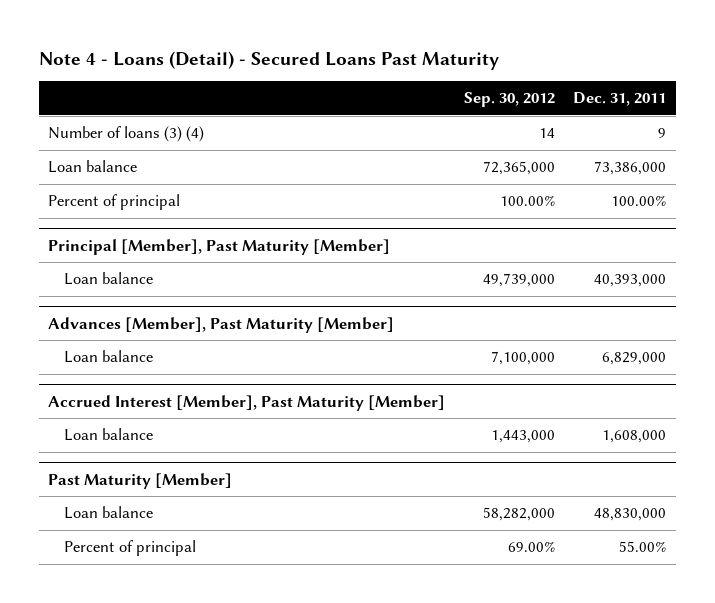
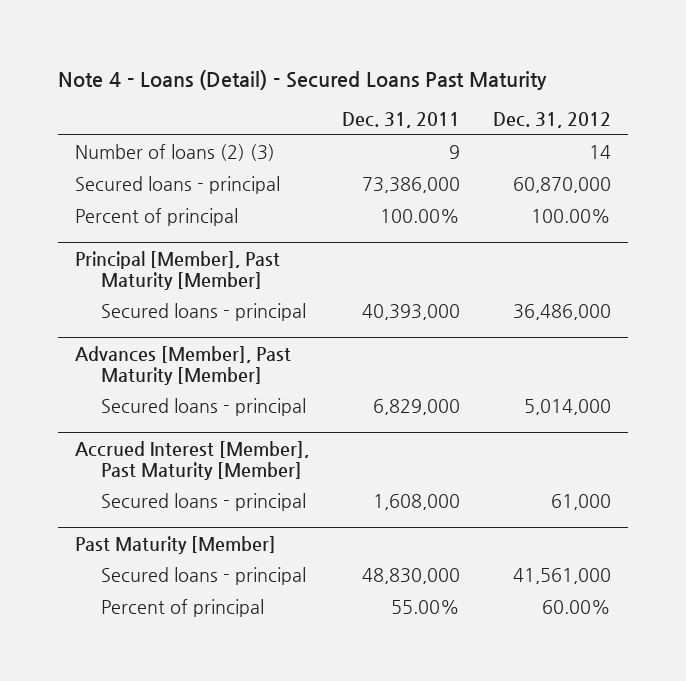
- | Sep. 30, 2012 | Dec. 31, 2011
+ | Dec. 31, 2011 | Dec. 31, 2012
- Number of loans (3) (4) | 14 | 9
- Loan balance | 72,365,000 | 73,386,000
+ Number of loans (2) (3) | 9 | 14
+ Secured loans - principal | 73,386,000 | 60,870,000
@ Principal [Member], Past Maturity [Member]
- Loan balance | 49,739,000 | 40,393,000
+ Secured loans - principal | 40,393,000 | 36,486,000
@ Advances [Member], Past Maturity [Member]
- Loan balance | 7,100,000 | 6,829,000
+ Secured loans - principal | 6,829,000 | 5,014,000
@ Accrued Interest [Member], Past Maturity [Member]
- Loan balance | 1,443,000 | 1,608,000
+ Secured loans - principal | 1,608,000 | 61,000
@ Past Maturity [Member]
- Loan balance | 58,282,000 | 48,830,000
+ Secured loans - principal | 48,830,000 | 41,561,000

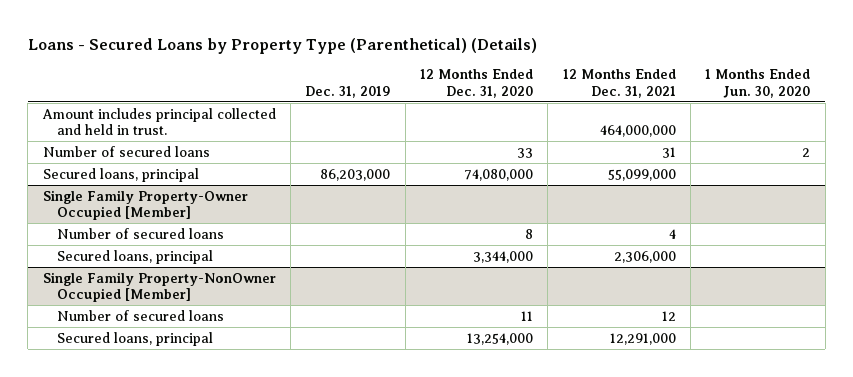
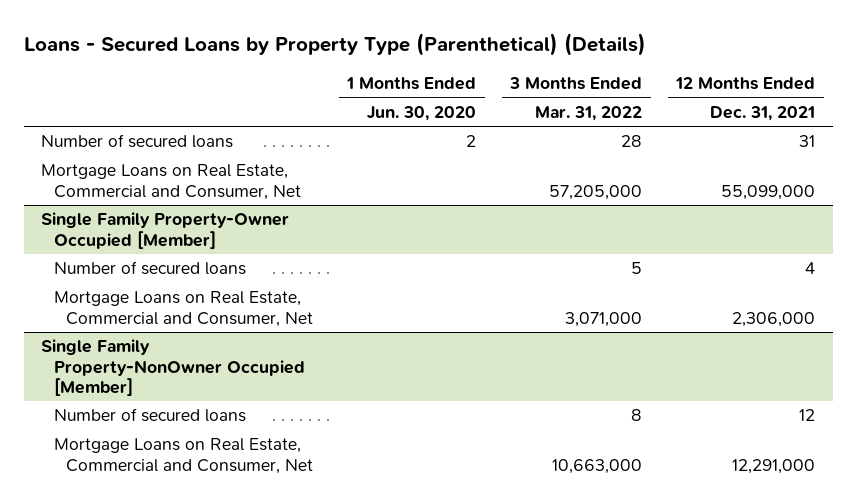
- | Dec. 31, 2019 | 12 Months Ended Dec. 31, 2020 | 12 Months Ended Dec. 31, 2021 | 1 Months Ended Jun. 30, 2020
+ | 1 Months Ended Jun. 30, 2020 | 3 Months Ended Mar. 31, 2022 | 12 Months Ended Dec. 31, 2021
- Amount includes principal collected and held in trust. | | | 464,000,000 |
- Secured loans, principal | 86,203,000 | 74,080,000 | 55,099,000 |
+ Mortgage Loans on Real Estate, Commercial and Consumer, Net | | 57,205,000 | 55,099,000
@ Single Family Property-Owner Occupied [Member]
- Secured loans, principal | | 3,344,000 | 2,306,000 |
+ Mortgage Loans on Real Estate, Commercial and Consumer, Net | | 3,071,000 | 2,306,000
@ Single Family Property-NonOwner Occupied [Member]
- Secured loans, principal | | 13,254,000 | 12,291,000 |
+ Mortgage Loans on Real Estate, Commercial and Consumer, Net | | 10,663,000 | 12,291,000

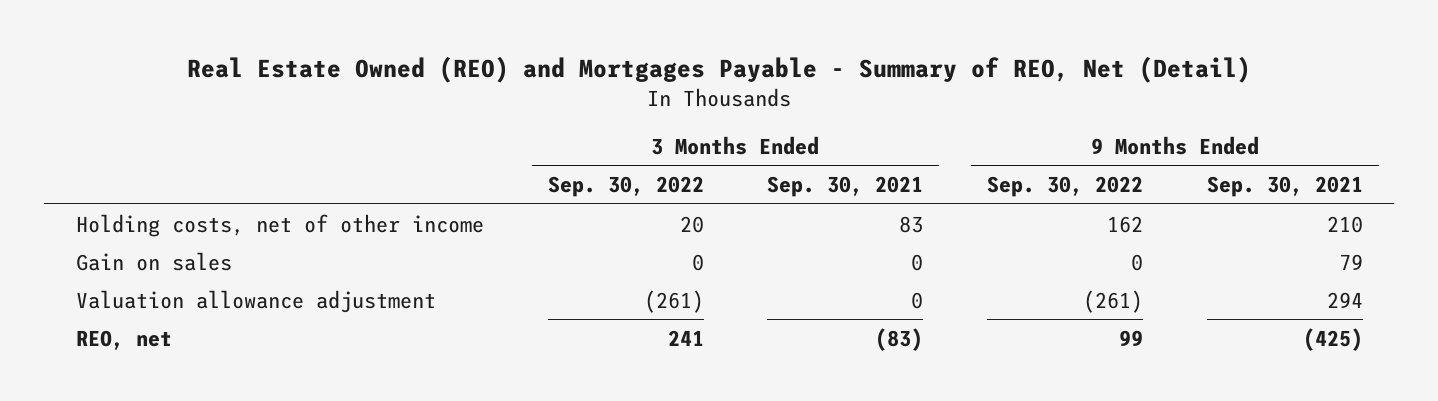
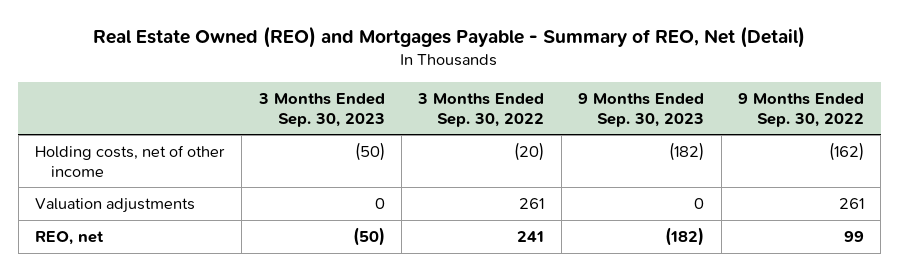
- | 3 Months Ended Sep. 30, 2022 | 3 Months Ended Sep. 30, 2021 | 9 Months Ended Sep. 30, 2022 | 9 Months Ended Sep. 30, 2021
+ | 3 Months Ended Sep. 30, 2023 | 3 Months Ended Sep. 30, 2022 | 9 Months Ended Sep. 30, 2023 | 9 Months Ended Sep. 30, 2022
- Holding costs, net of other income | 20 | 83 | 162 | 210
- Gain on sales | 0 | 0 | 0 | 79
- Valuation allowance adjustment | (261) | 0 | (261) | 294
+ Holding costs, net of other income | (50) | (20) | (182) | (162)
+ Valuation adjustments | 0 | 261 | 0 | 261

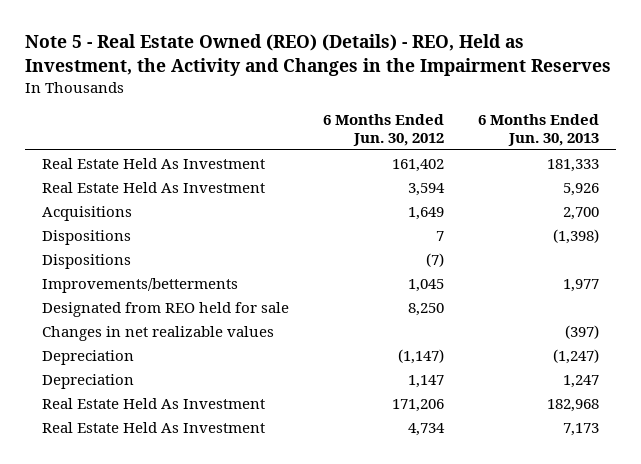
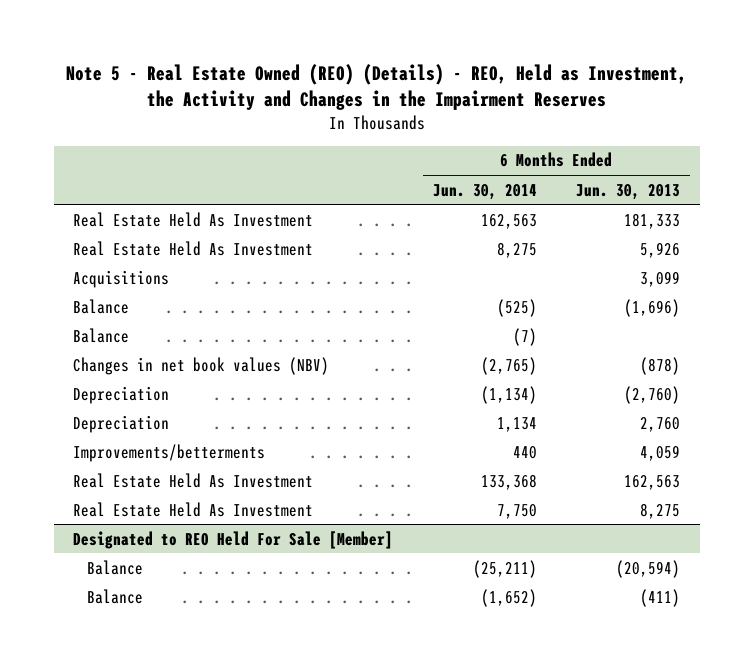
- | 6 Months Ended Jun. 30, 2012 | 6 Months Ended Jun. 30, 2013
+ | 6 Months Ended Jun. 30, 2014 | 6 Months Ended Jun. 30, 2013
- Acquisitions | 1,649 | 2,700
- Dispositions | 7 | (1,398)
- Dispositions | (7) |
- Improvements/betterments | 1,045 | 1,977
- Designated from REO held for sale | 8,250 |
- Changes in net realizable values | | (397)
- Depreciation | (1,147) | (1,247)
- Depreciation | 1,147 | 1,247
- Real Estate Held As Investment | 171,206 | 182,968
- Real Estate Held As Investment | 4,734 | 7,173
+ Acquisitions | | 3,099
+ Balance | (525) | (1,696)
+ Balance | (7) |
+ Changes in net book values (NBV) | (2,765) | (878)
+ Depreciation | (1,134) | (2,760)
+ Depreciation | 1,134 | 2,760
+ Improvements/betterments | 440 | 4,059
+ Real Estate Held As Investment | 133,368 | 162,563
+ Real Estate Held As Investment | 7,750 | 8,275
+ Designated to REO Held For Sale [Member]
+ Balance | (25,211) | (20,594)
+ Balance | (1,652) | (411)

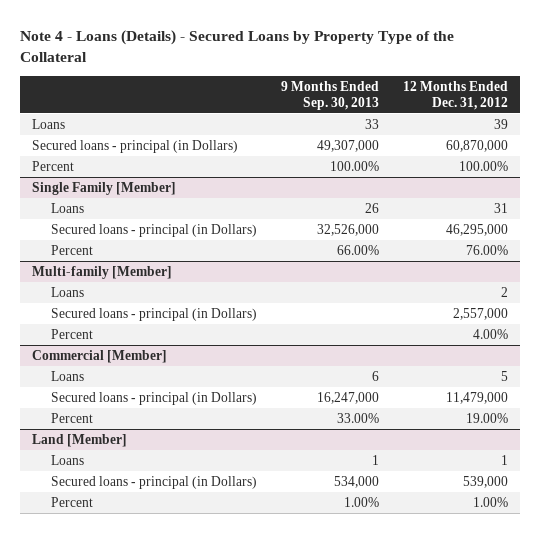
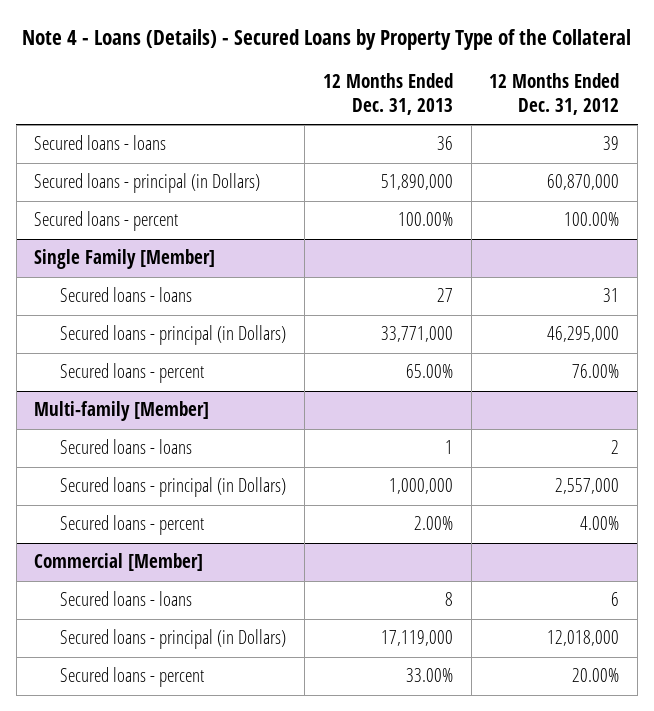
- | 9 Months Ended Sep. 30, 2013 | 12 Months Ended Dec. 31, 2012
+ | 12 Months Ended Dec. 31, 2013 | 12 Months Ended Dec. 31, 2012
- Loans | 33 | 39
+ Secured loans - loans | 36 | 39
- Percent | 100.00% | 100.00%
+ Secured loans - percent | 100.00% | 100.00%
@ Single Family [Member]
- Loans | 26 | 31
+ Secured loans - loans | 27 | 31
- Percent | 66.00% | 76.00%
+ Secured loans - percent | 65.00% | 76.00%
@ Multi-family [Member]
- Loans | | 2
+ Secured loans - loans | 1 | 2
- Percent | | 4.00%
+ Secured loans - percent | 2.00% | 4.00%
@ Commercial [Member]
- Loans | 6 | 5
- Secured loans - principal (in Dollars) | 16,247,000 | 11,479,000
- Percent | 33.00% | 19.00%
- Land [Member]
- Loans | 1 | 1
- Secured loans - principal (in Dollars) | 534,000 | 539,000
- Percent | 1.00% | 1.00%
@ Commercial [Member]
+ Secured loans - loans | 8 | 6
+ Secured loans - principal (in Dollars) | 17,119,000 | 12,018,000
+ Secured loans - percent | 33.00% | 20.00%

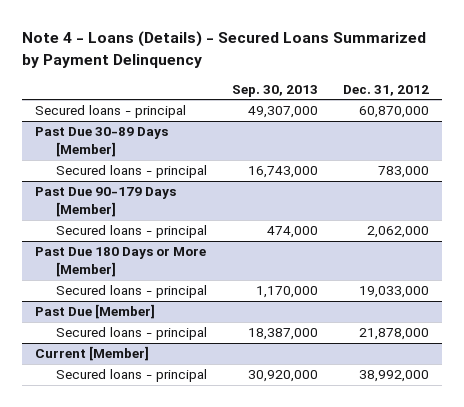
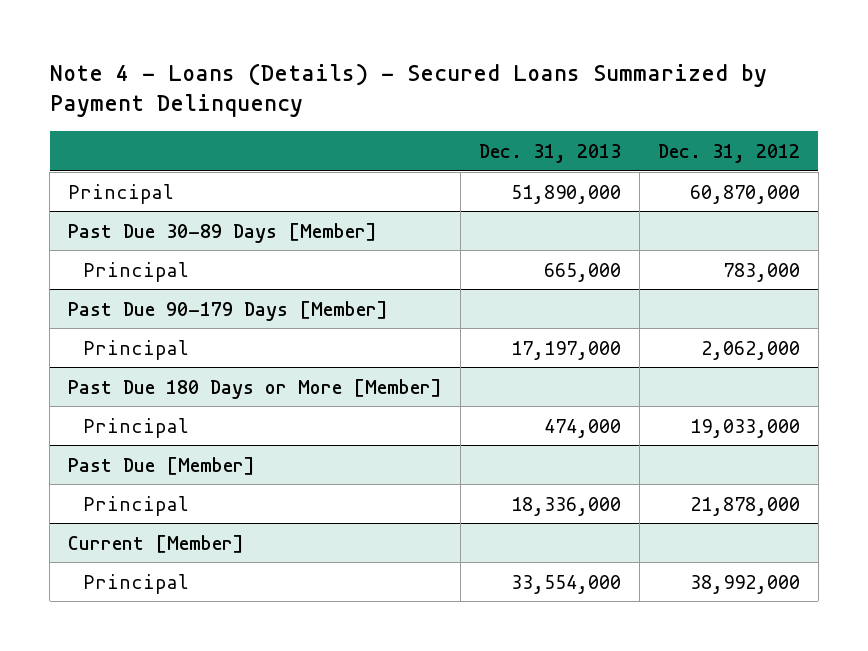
- | Sep. 30, 2013 | Dec. 31, 2012
+ | Dec. 31, 2013 | Dec. 31, 2012
- Secured loans - principal | 49,307,000 | 60,870,000
+ Principal | 51,890,000 | 60,870,000
@ Past Due 30-89 Days [Member]
- Secured loans - principal | 16,743,000 | 783,000
+ Principal | 665,000 | 783,000
@ Past Due 90-179 Days [Member]
- Secured loans - principal | 474,000 | 2,062,000
+ Principal | 17,197,000 | 2,062,000
@ Past Due 180 Days or More [Member]
- Secured loans - principal | 1,170,000 | 19,033,000
+ Principal | 474,000 | 19,033,000
@ Past Due [Member]
- Secured loans - principal | 18,387,000 | 21,878,000
+ Principal | 18,336,000 | 21,878,000
@ Current [Member]
- Secured loans - principal | 30,920,000 | 38,992,000
+ Principal | 33,554,000 | 38,992,000

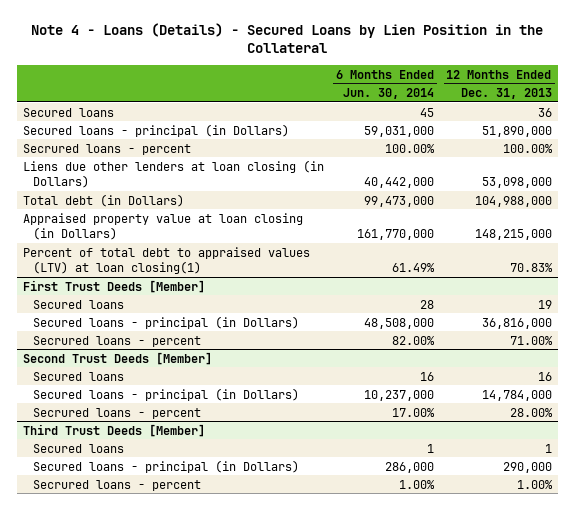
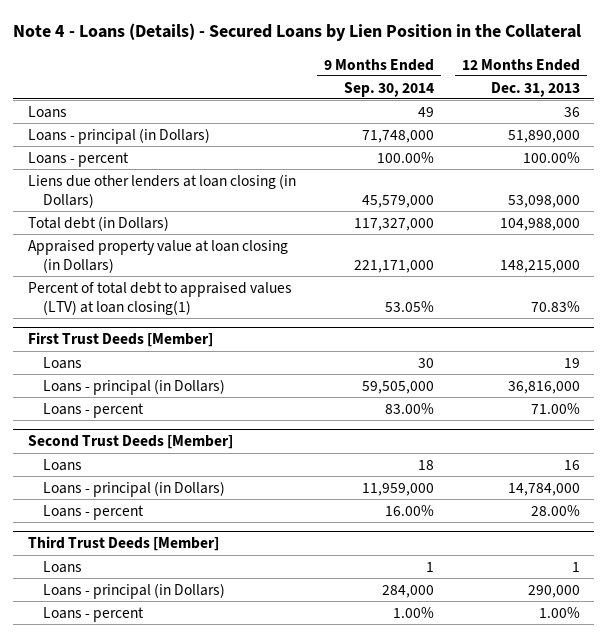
- | 6 Months Ended Jun. 30, 2014 | 12 Months Ended Dec. 31, 2013
+ | 9 Months Ended Sep. 30, 2014 | 12 Months Ended Dec. 31, 2013
- Secured loans | 45 | 36
- Secured loans - principal (in Dollars) | 59,031,000 | 51,890,000
- Secrured loans - percent | 100.00% | 100.00%
+ Loans | 49 | 36
+ Loans - principal (in Dollars) | 71,748,000 | 51,890,000
+ Loans - percent | 100.00% | 100.00%
@ First Trust Deeds [Member]
- Secured loans | 28 | 19
- Secured loans - principal (in Dollars) | 48,508,000 | 36,816,000
- Secrured loans - percent | 82.00% | 71.00%
+ Loans | 30 | 19
+ Loans - principal (in Dollars) | 59,505,000 | 36,816,000
+ Loans - percent | 83.00% | 71.00%
@ Second Trust Deeds [Member]
- Secured loans | 16 | 16
- Secured loans - principal (in Dollars) | 10,237,000 | 14,784,000
- Secrured loans - percent | 17.00% | 28.00%
+ Loans | 18 | 16
+ Loans - principal (in Dollars) | 11,959,000 | 14,784,000
+ Loans - percent | 16.00% | 28.00%
@ Third Trust Deeds [Member]
- Secured loans | 1 | 1
- Secured loans - principal (in Dollars) | 286,000 | 290,000
- Secrured loans - percent | 1.00% | 1.00%
+ Loans | 1 | 1
+ Loans - principal (in Dollars) | 284,000 | 290,000
+ Loans - percent | 1.00% | 1.00%

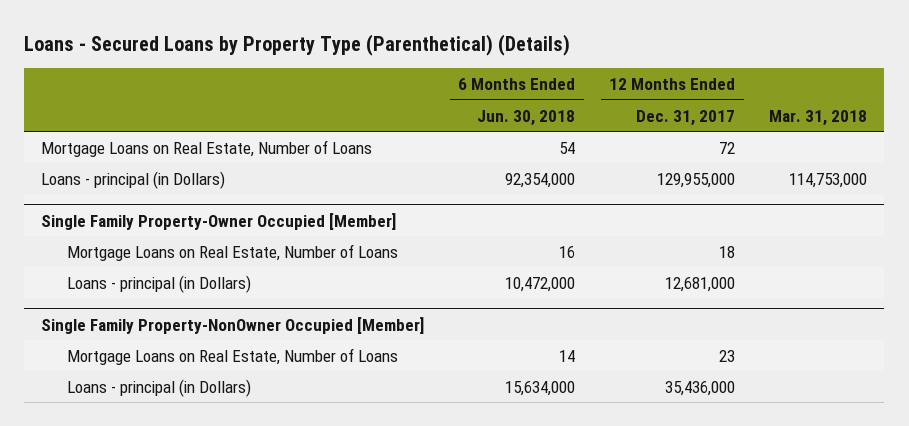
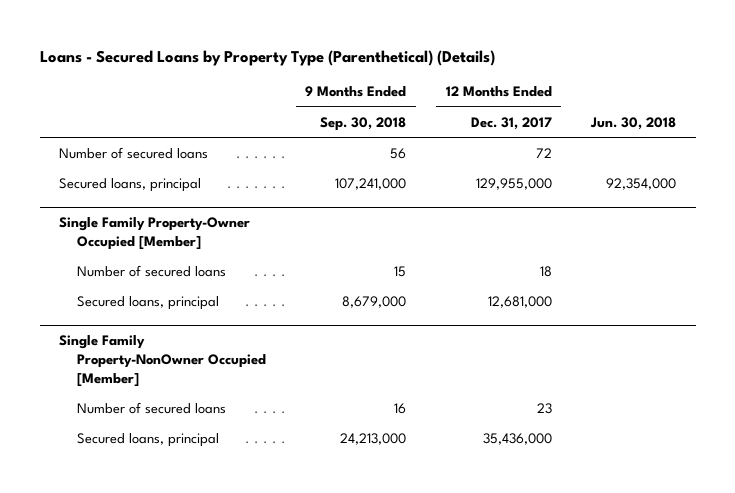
- | 6 Months Ended Jun. 30, 2018 | 12 Months Ended Dec. 31, 2017 | Mar. 31, 2018
+ | 9 Months Ended Sep. 30, 2018 | 12 Months Ended Dec. 31, 2017 | Jun. 30, 2018
- Mortgage Loans on Real Estate, Number of Loans | 54 | 72 |
- Loans - principal (in Dollars) | 92,354,000 | 129,955,000 | 114,753,000
+ Number of secured loans | 56 | 72 |
+ Secured loans, principal | 107,241,000 | 129,955,000 | 92,354,000
@ Single Family Property-Owner Occupied [Member]
- Mortgage Loans on Real Estate, Number of Loans | 16 | 18 |
- Loans - principal (in Dollars) | 10,472,000 | 12,681,000 |
+ Number of secured loans | 15 | 18 |
+ Secured loans, principal | 8,679,000 | 12,681,000 |
@ Single Family Property-NonOwner Occupied [Member]
- Mortgage Loans on Real Estate, Number of Loans | 14 | 23 |
- Loans - principal (in Dollars) | 15,634,000 | 35,436,000 |
+ Number of secured loans | 16 | 23 |
+ Secured loans, principal | 24,213,000 | 35,436,000 |

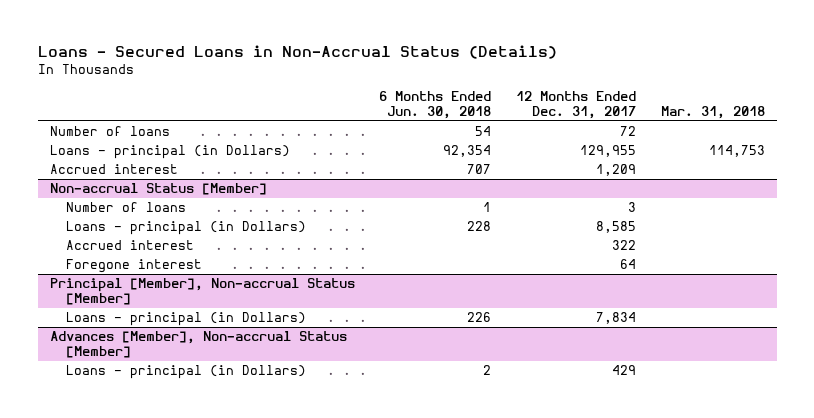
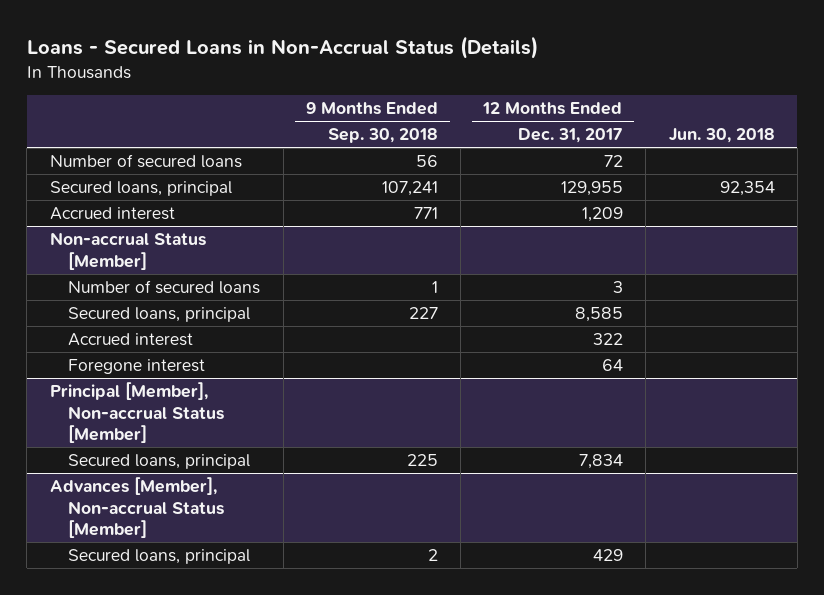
- | 6 Months Ended Jun. 30, 2018 | 12 Months Ended Dec. 31, 2017 | Mar. 31, 2018
+ | 9 Months Ended Sep. 30, 2018 | 12 Months Ended Dec. 31, 2017 | Jun. 30, 2018
- Number of loans | 54 | 72 |
- Loans - principal (in Dollars) | 92,354 | 129,955 | 114,753
+ Number of secured loans | 56 | 72 |
+ Secured loans, principal | 107,241 | 129,955 | 92,354
@ Non-accrual Status [Member]
- Number of loans | 1 | 3 |
- Loans - principal (in Dollars) | 228 | 8,585 |
+ Number of secured loans | 1 | 3 |
+ Secured loans, principal | 227 | 8,585 |
@ Principal [Member], Non-accrual Status [Member]
- Loans - principal (in Dollars) | 226 | 7,834 |
+ Secured loans, principal | 225 | 7,834 |
@ Advances [Member], Non-accrual Status [Member]
- Loans - principal (in Dollars) | 2 | 429 |
+ Secured loans, principal | 2 | 429 |

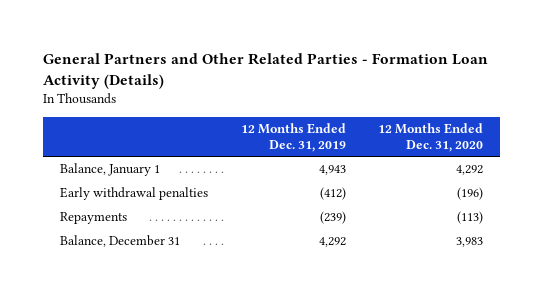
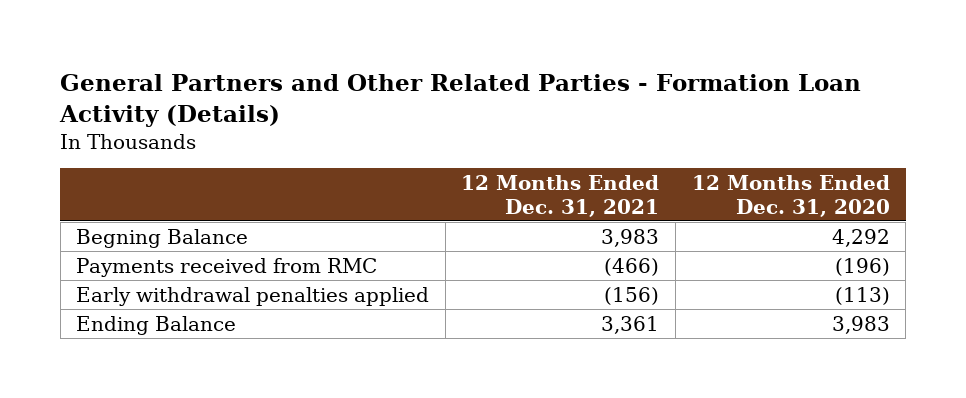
- | 12 Months Ended Dec. 31, 2019 | 12 Months Ended Dec. 31, 2020
+ | 12 Months Ended Dec. 31, 2021 | 12 Months Ended Dec. 31, 2020
- Balance, January 1 | 4,943 | 4,292
- Early withdrawal penalties | (412) | (196)
- Repayments | (239) | (113)
- Balance, December 31 | 4,292 | 3,983
+ Begning Balance | 3,983 | 4,292
+ Payments received from RMC | (466) | (196)
+ Early withdrawal penalties applied | (156) | (113)
+ Ending Balance | 3,361 | 3,983

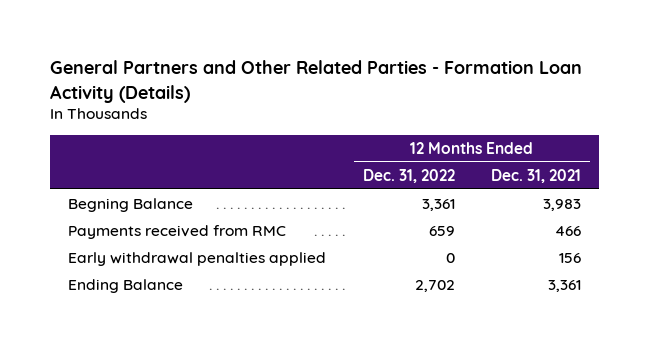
- | 12 Months Ended Dec. 31, 2021 | 12 Months Ended Dec. 31, 2020
+ | 12 Months Ended Dec. 31, 2022 | 12 Months Ended Dec. 31, 2021
- Payments received from RMC | (466) | (196)
- Early withdrawal penalties applied | (156) | (113)
+ Payments received from RMC | 659 | 466
+ Early withdrawal penalties applied | 0 | 156

